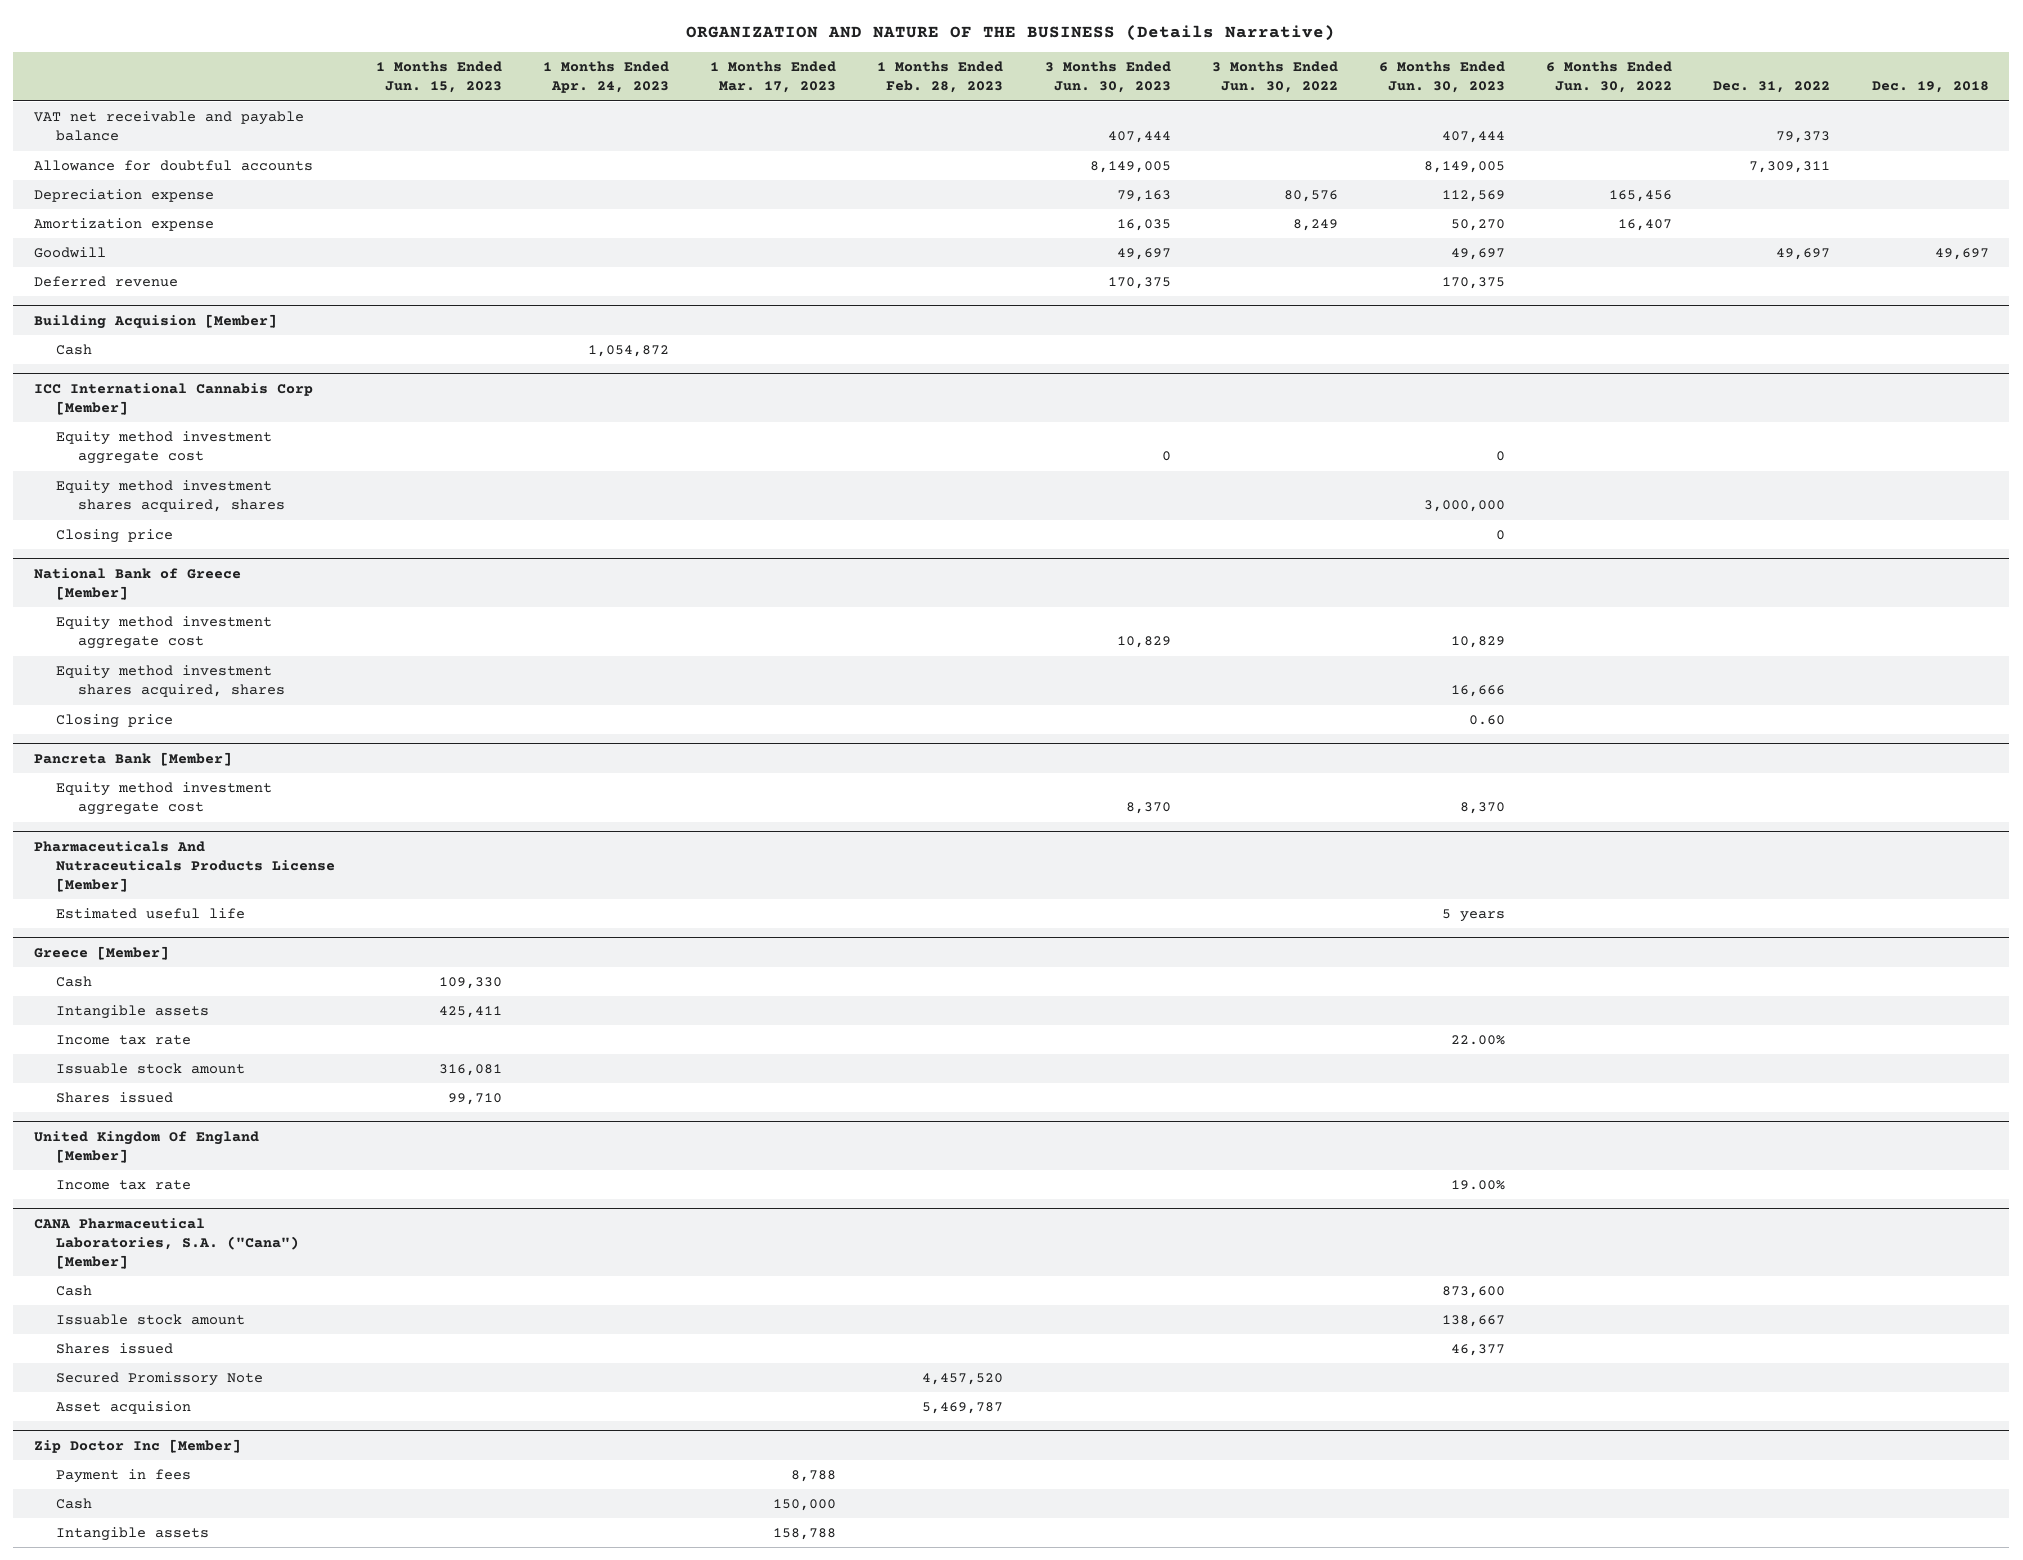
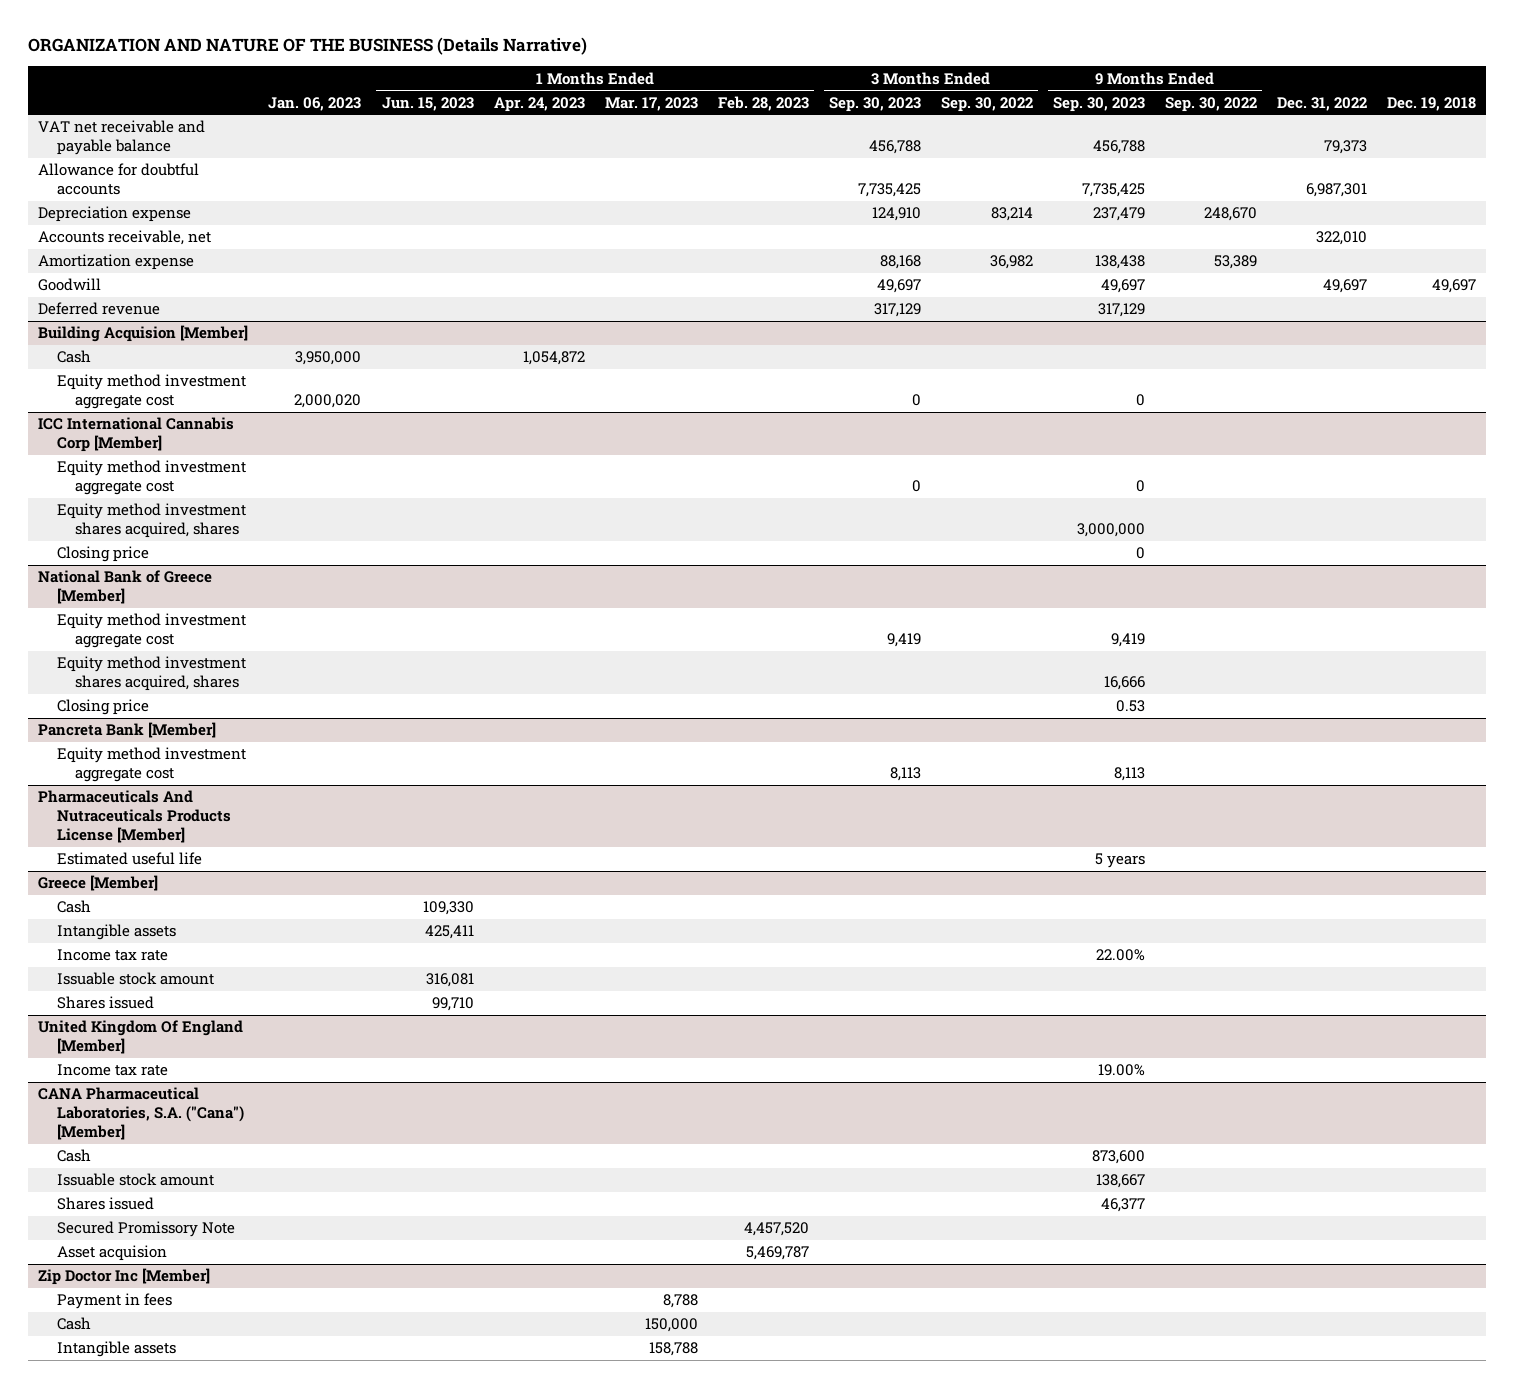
- | 1 Months Ended Jun. 15, 2023 | 1 Months Ended Apr. 24, 2023 | 1 Months Ended Mar. 17, 2023 | 1 Months Ended Feb. 28, 2023 | 3 Months Ended Jun. 30, 2023 | 3 Months Ended Jun. 30, 2022 | 6 Months Ended Jun. 30, 2023 | 6 Months Ended Jun. 30, 2022 | Dec. 31, 2022 | Dec. 19, 2018
+ | Jan. 06, 2023 | 1 Months Ended Jun. 15, 2023 | 1 Months Ended Apr. 24, 2023 | 1 Months Ended Mar. 17, 2023 | 1 Months Ended Feb. 28, 2023 | 3 Months Ended Sep. 30, 2023 | 3 Months Ended Sep. 30, 2022 | 9 Months Ended Sep. 30, 2023 | 9 Months Ended Sep. 30, 2022 | Dec. 31, 2022 | Dec. 19, 2018
- Allowance for doubtful accounts | | | | | 8,149,005 | | 8,149,005 | | 7,309,311 |
+ Allowance for doubtful accounts | | | | | | 7,735,425 | | 7,735,425 | | 6,987,301 |
+ Accounts receivable, net | | | | | | | | | | 322,010 |
@ Building Acquision [Member]
+ Equity method investment aggregate cost | 2,000,020 | | | | | 0 | | 0 | | |

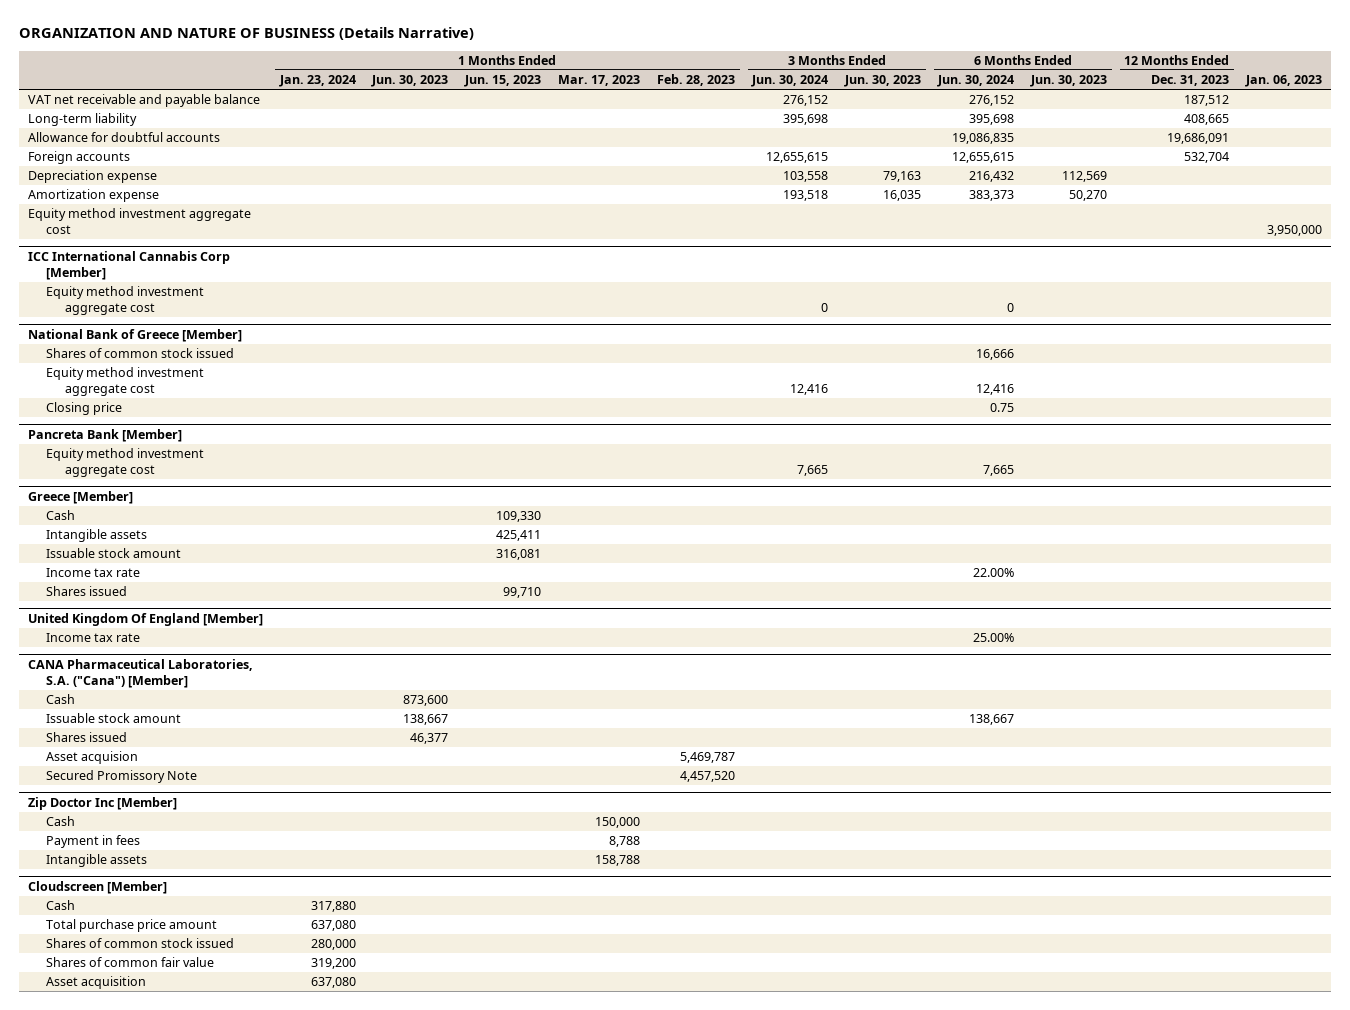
- ORGANIZATION AND NATURE OF THE BUSINESS (Details Narrative)
+ ORGANIZATION AND NATURE OF BUSINESS (Details Narrative)
- | Jan. 06, 2023 | 1 Months Ended Jun. 15, 2023 | 1 Months Ended Apr. 24, 2023 | 1 Months Ended Mar. 17, 2023 | 1 Months Ended Feb. 28, 2023 | 3 Months Ended Sep. 30, 2023 | 3 Months Ended Sep. 30, 2022 | 9 Months Ended Sep. 30, 2023 | 9 Months Ended Sep. 30, 2022 | Dec. 31, 2022 | Dec. 19, 2018
+ | 1 Months Ended Jan. 23, 2024 | 1 Months Ended Jun. 30, 2023 | 1 Months Ended Jun. 15, 2023 | 1 Months Ended Mar. 17, 2023 | 1 Months Ended Feb. 28, 2023 | 3 Months Ended Jun. 30, 2024 | 3 Months Ended Jun. 30, 2023 | 6 Months Ended Jun. 30, 2024 | 6 Months Ended Jun. 30, 2023 | 12 Months Ended Dec. 31, 2023 | Jan. 06, 2023
+ Long-term liability | | | | | | 395,698 | | 395,698 | | 408,665 |
+ Foreign accounts | | | | | | 12,655,615 | | 12,655,615 | | 532,704 |
- Accounts receivable, net | | | | | | | | | | 322,010 |
- Goodwill | | | | | | 49,697 | | 49,697 | | 49,697 | 49,697
- Deferred revenue | | | | | | 317,129 | | 317,129 | | |
- Building Acquision [Member]
- Cash | 3,950,000 | | 1,054,872 | | | | | | | |
- Equity method investment aggregate cost | 2,000,020 | | | | | 0 | | 0 | | |
+ Equity method investment aggregate cost | | | | | | | | | | | 3,950,000
@ ICC International Cannabis Corp [Member]
- Equity method investment shares acquired, shares | | | | | | | | 3,000,000 | | |
- Closing price | | | | | | | | 0 | | |
@ National Bank of Greece [Member]
+ Shares of common stock issued | | | | | | | | 16,666 | | |
- Equity method investment shares acquired, shares | | | | | | | | 16,666 | | |
- Pharmaceuticals And Nutraceuticals Products License [Member]
- Estimated useful life | | | | | | | | 5 years | | |
@ Greece [Member]
moved down: Income tax rate | | | | | | | | 22.00% | | |
@ CANA Pharmaceutical Laboratories, S.A. ("Cana") [Member]
moved down: Secured Promissory Note | | | | | 4,457,520 | | | | | |
@ Zip Doctor Inc [Member]
moved down: Payment in fees | | | | 8,788 | | | | | | |
+ Cloudscreen [Member]
+ Cash | 317,880 | | | | | | | | | |
+ Total purchase price amount | 637,080 | | | | | | | | | |
+ Shares of common stock issued | 280,000 | | | | | | | | | |
+ Shares of common fair value | 319,200 | | | | | | | | | |
+ Asset acquisition | 637,080 | | | | | | | | | |

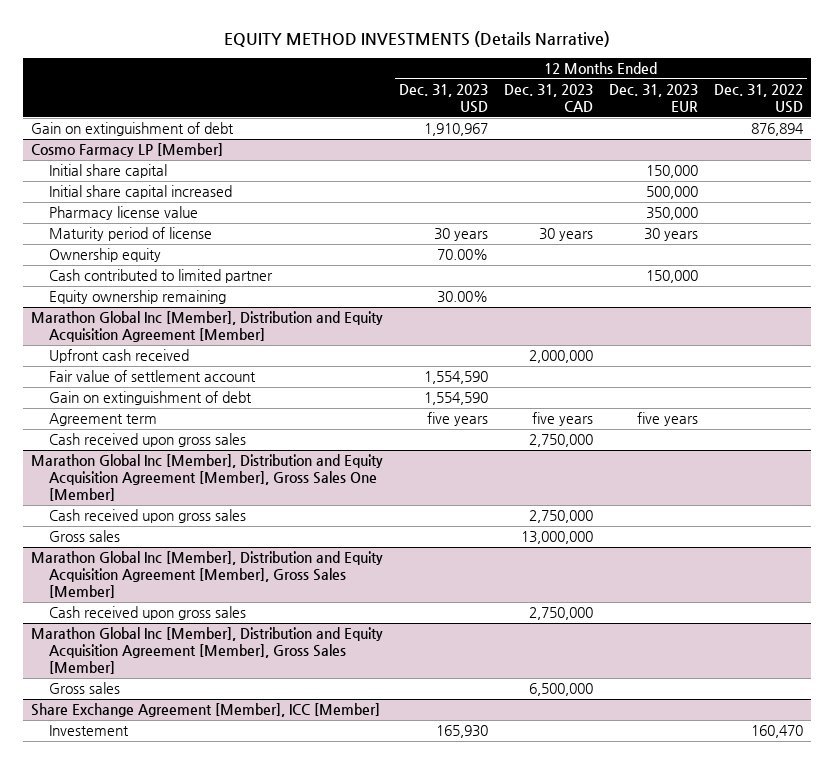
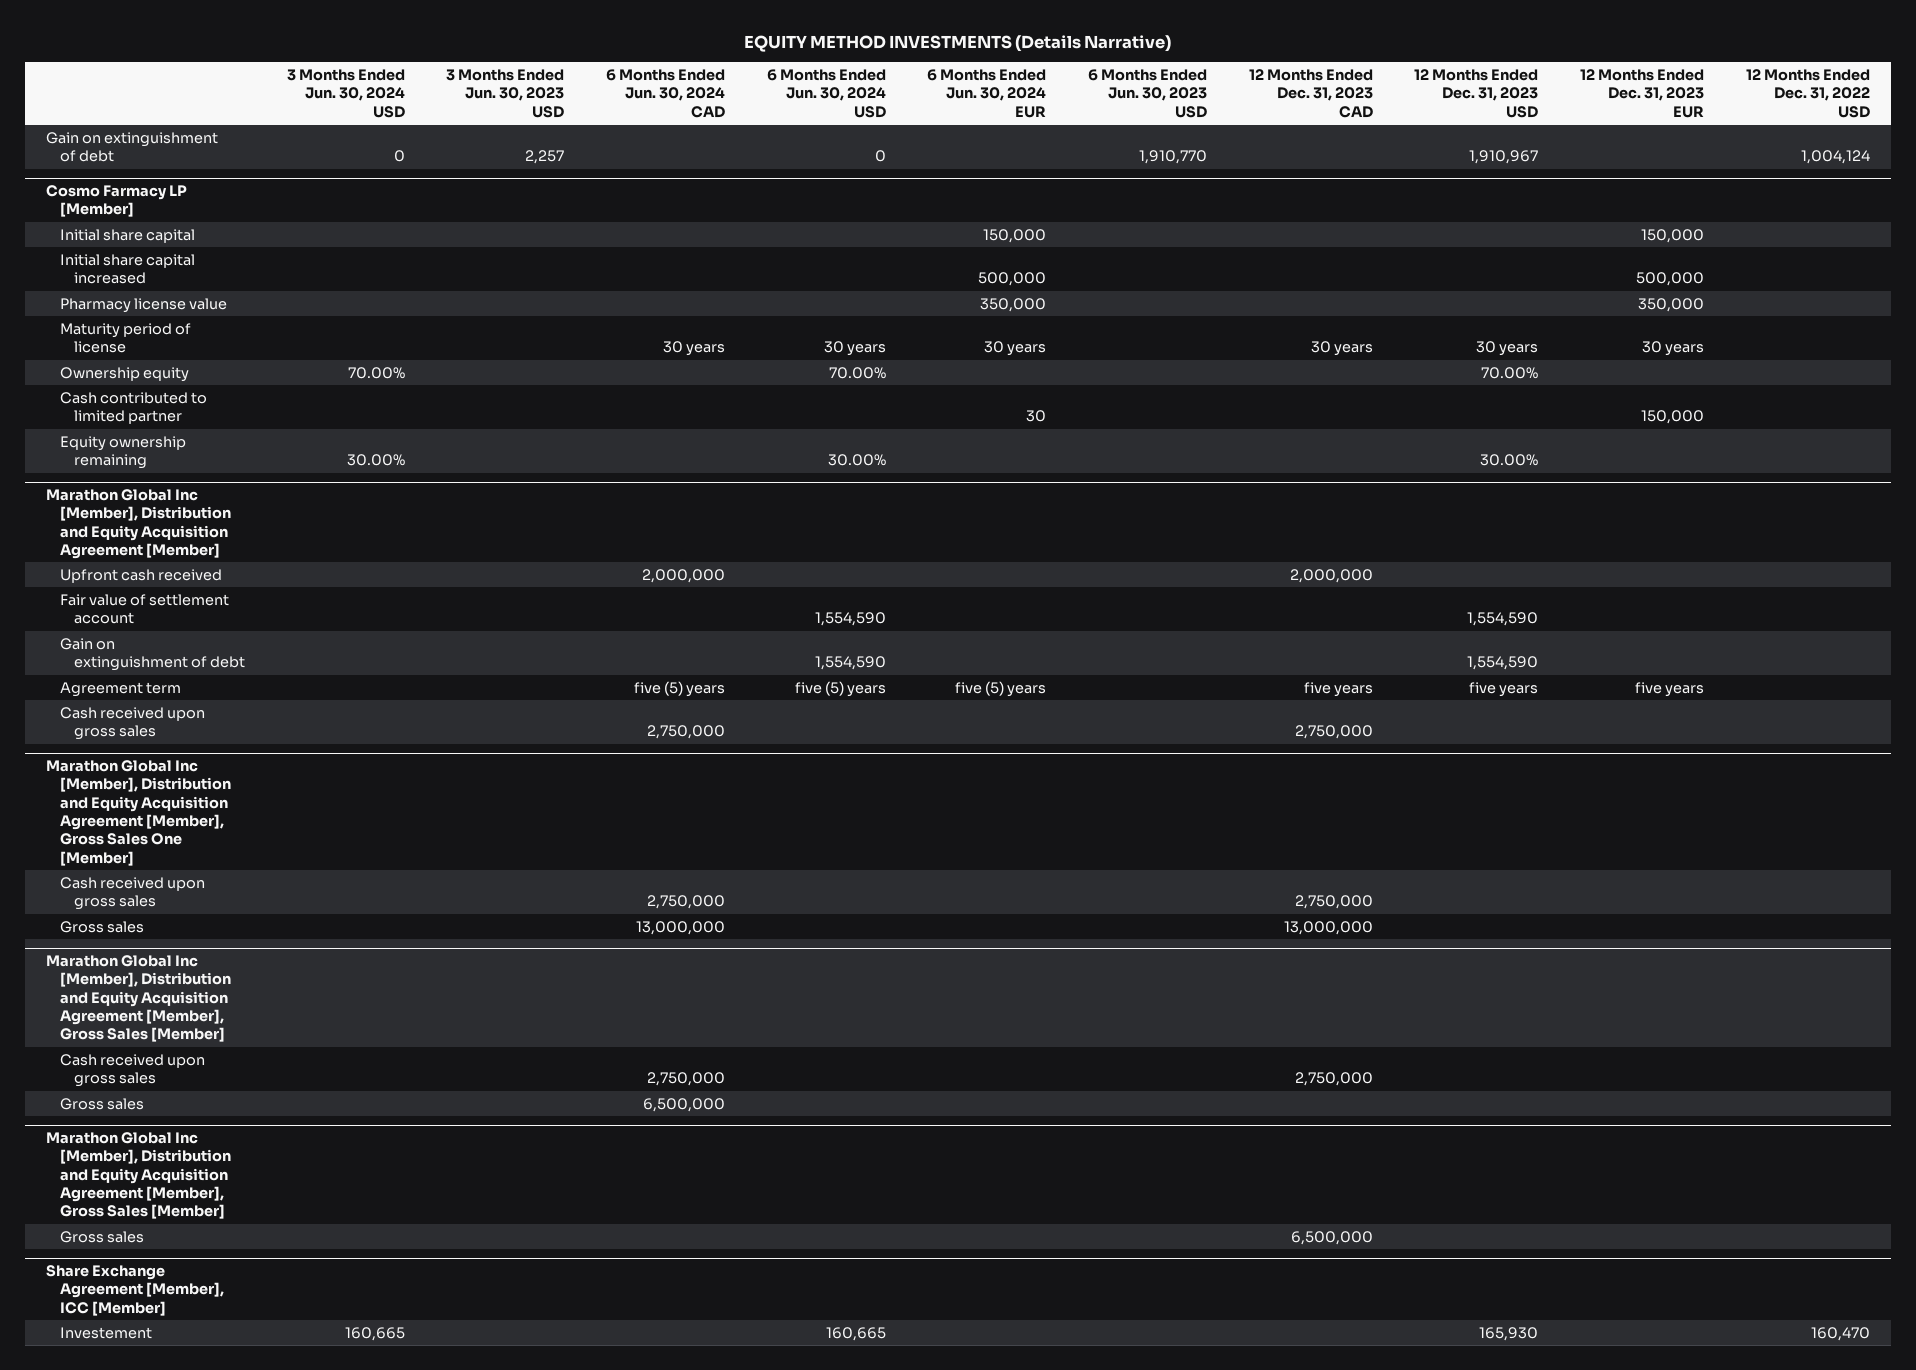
- | 12 Months Ended Dec. 31, 2023 USD | 12 Months Ended Dec. 31, 2023 CAD | 12 Months Ended Dec. 31, 2023 EUR | 12 Months Ended Dec. 31, 2022 USD
+ | 3 Months Ended Jun. 30, 2024 USD | 3 Months Ended Jun. 30, 2023 USD | 6 Months Ended Jun. 30, 2024 CAD | 6 Months Ended Jun. 30, 2024 USD | 6 Months Ended Jun. 30, 2024 EUR | 6 Months Ended Jun. 30, 2023 USD | 12 Months Ended Dec. 31, 2023 CAD | 12 Months Ended Dec. 31, 2023 USD | 12 Months Ended Dec. 31, 2023 EUR | 12 Months Ended Dec. 31, 2022 USD
- Gain on extinguishment of debt | 1,910,967 | | | 876,894
+ Gain on extinguishment of debt | 0 | 2,257 | | 0 | | 1,910,770 | | 1,910,967 | | 1,004,124
@ Marathon Global Inc [Member], Distribution and Equity Acquisition Agreement [Member], Gross Sales [Member]
+ Gross sales | | | 6,500,000 | | | | | | |

